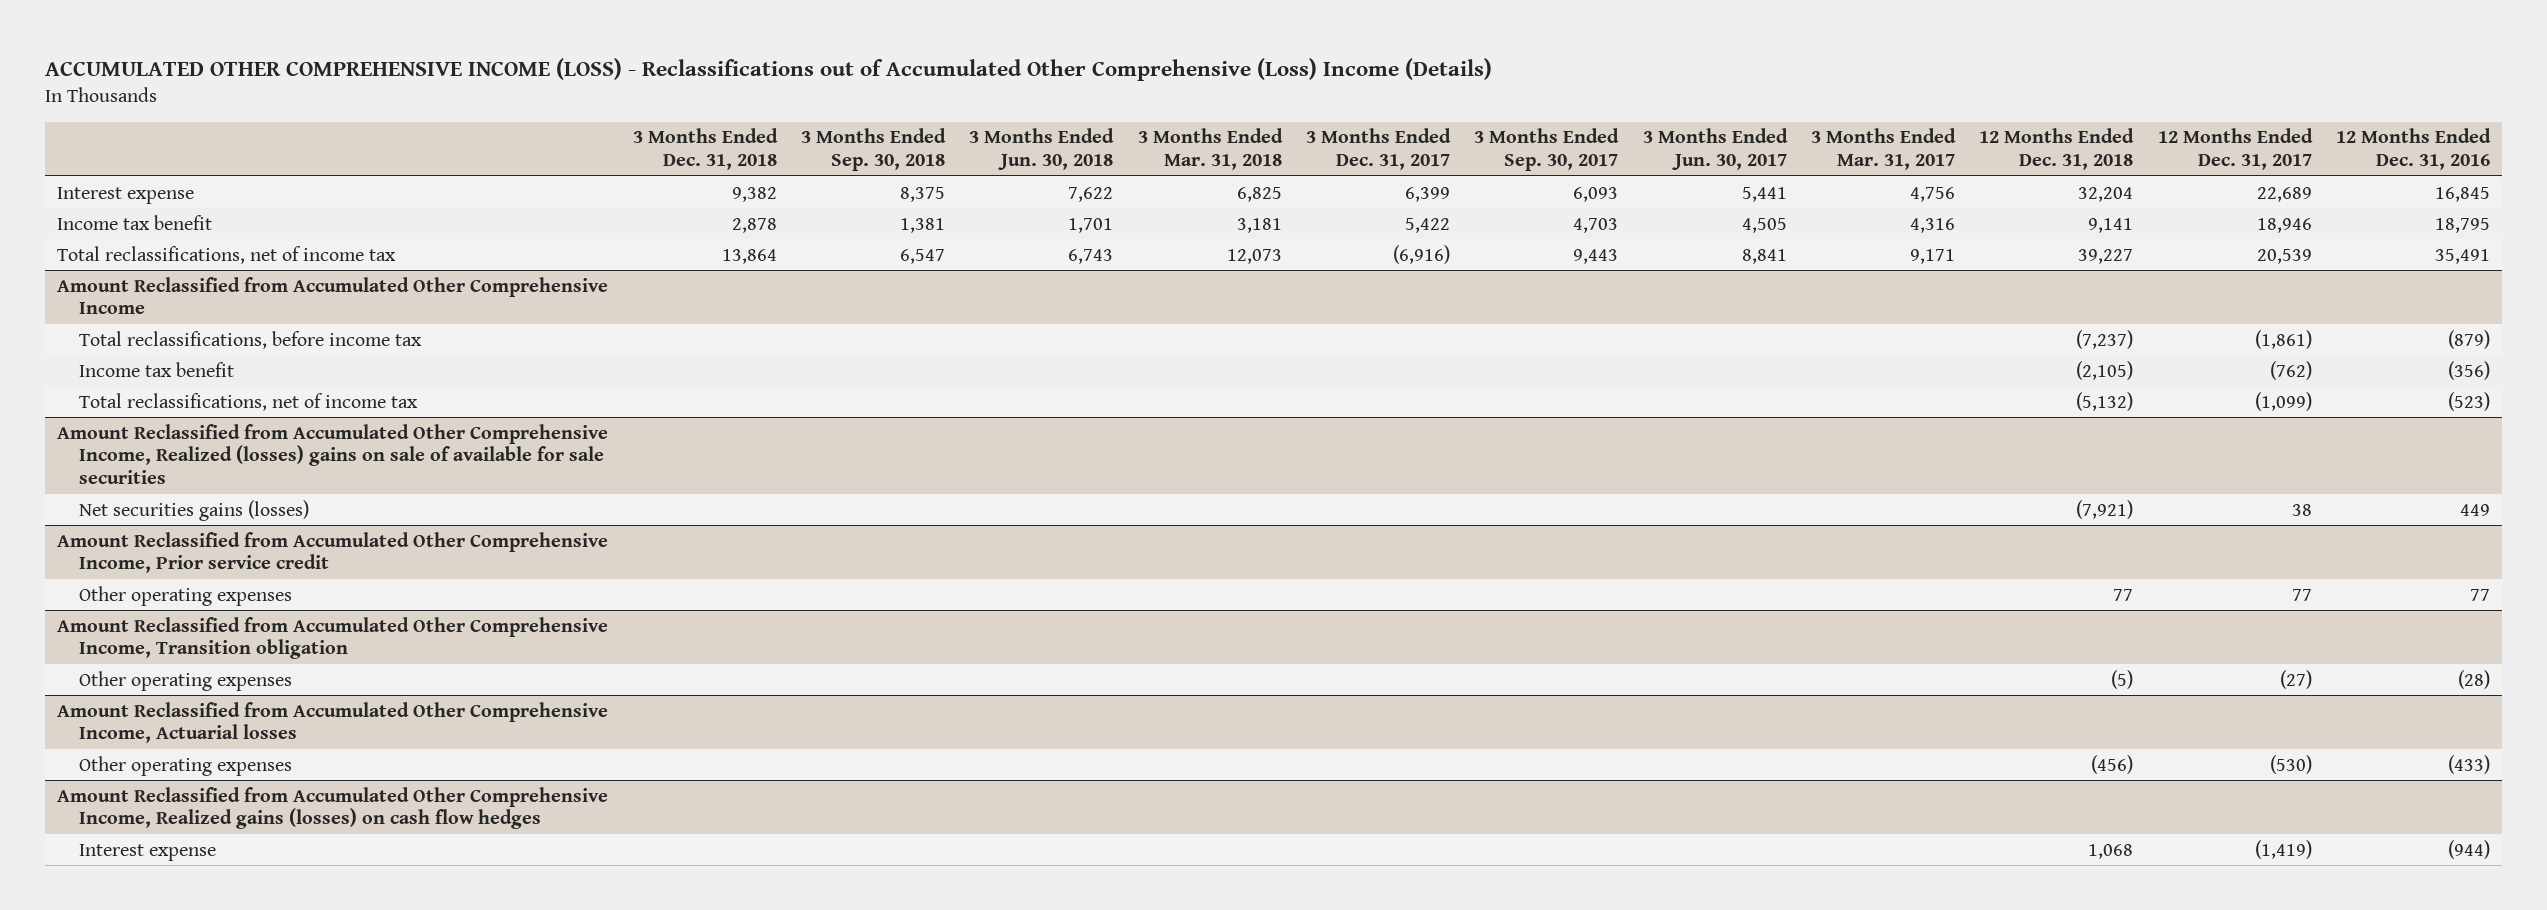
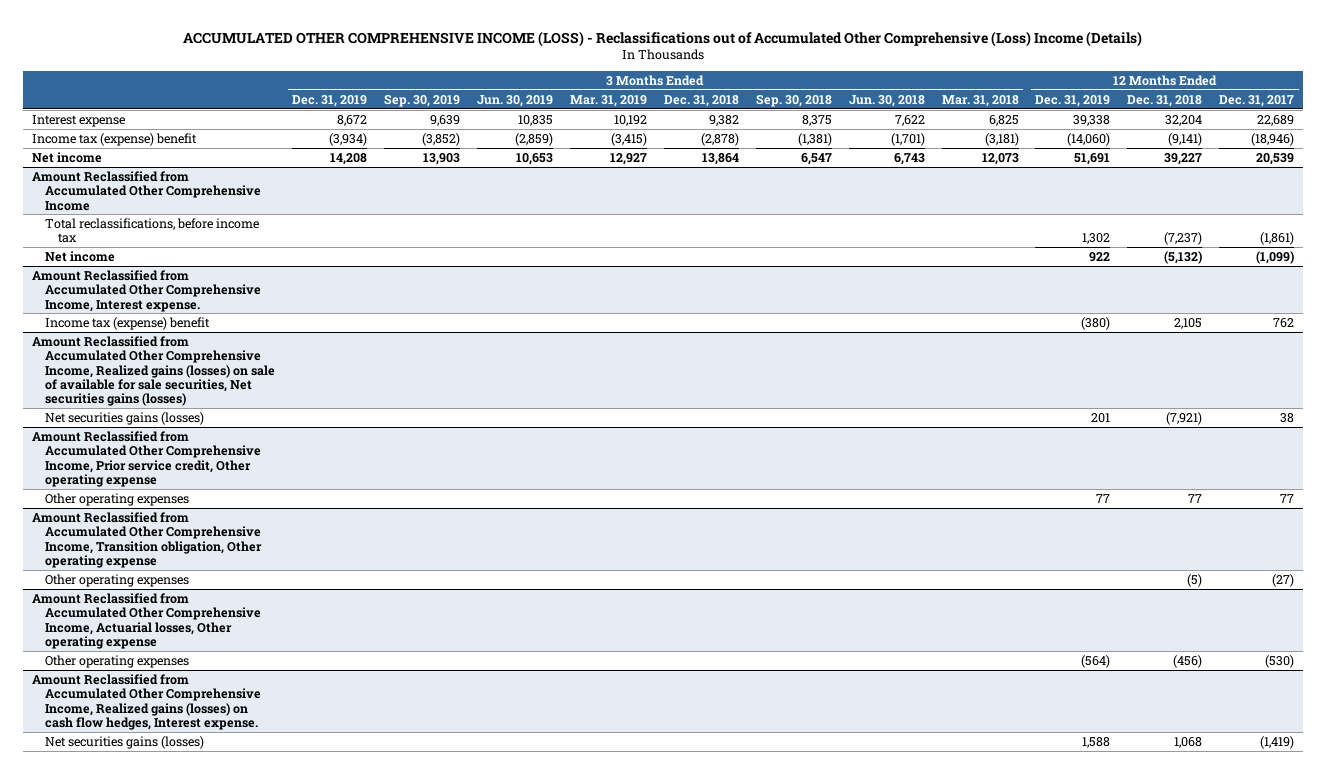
- | 3 Months Ended Dec. 31, 2018 | 3 Months Ended Sep. 30, 2018 | 3 Months Ended Jun. 30, 2018 | 3 Months Ended Mar. 31, 2018 | 3 Months Ended Dec. 31, 2017 | 3 Months Ended Sep. 30, 2017 | 3 Months Ended Jun. 30, 2017 | 3 Months Ended Mar. 31, 2017 | 12 Months Ended Dec. 31, 2018 | 12 Months Ended Dec. 31, 2017 | 12 Months Ended Dec. 31, 2016
+ | 3 Months Ended Dec. 31, 2019 | 3 Months Ended Sep. 30, 2019 | 3 Months Ended Jun. 30, 2019 | 3 Months Ended Mar. 31, 2019 | 3 Months Ended Dec. 31, 2018 | 3 Months Ended Sep. 30, 2018 | 3 Months Ended Jun. 30, 2018 | 3 Months Ended Mar. 31, 2018 | 12 Months Ended Dec. 31, 2019 | 12 Months Ended Dec. 31, 2018 | 12 Months Ended Dec. 31, 2017
- Income tax benefit | 2,878 | 1,381 | 1,701 | 3,181 | 5,422 | 4,703 | 4,505 | 4,316 | 9,141 | 18,946 | 18,795
- Total reclassifications, net of income tax | 13,864 | 6,547 | 6,743 | 12,073 | (6,916) | 9,443 | 8,841 | 9,171 | 39,227 | 20,539 | 35,491
+ Income tax (expense) benefit | (3,934) | (3,852) | (2,859) | (3,415) | (2,878) | (1,381) | (1,701) | (3,181) | (14,060) | (9,141) | (18,946)
+ Net income | 14,208 | 13,903 | 10,653 | 12,927 | 13,864 | 6,547 | 6,743 | 12,073 | 51,691 | 39,227 | 20,539
@ Amount Reclassified from Accumulated Other Comprehensive Income
- Income tax benefit | | | | | | | | | (2,105) | (762) | (356)
- Total reclassifications, net of income tax | | | | | | | | | (5,132) | (1,099) | (523)
- Amount Reclassified from Accumulated Other Comprehensive Income, Realized (losses) gains on sale of available for sale securities
@ Amount Reclassified from Accumulated Other Comprehensive Income
+ Net income | | | | | | | | | 922 | (5,132) | (1,099)
+ Amount Reclassified from Accumulated Other Comprehensive Income, Interest expense.
+ Income tax (expense) benefit | | | | | | | | | (380) | 2,105 | 762
+ Amount Reclassified from Accumulated Other Comprehensive Income, Realized gains (losses) on sale of available for sale securities, Net securities gains (losses)
- Amount Reclassified from Accumulated Other Comprehensive Income, Prior service credit
+ Amount Reclassified from Accumulated Other Comprehensive Income, Prior service credit, Other operating expense
- Amount Reclassified from Accumulated Other Comprehensive Income, Transition obligation
+ Amount Reclassified from Accumulated Other Comprehensive Income, Transition obligation, Other operating expense
- Amount Reclassified from Accumulated Other Comprehensive Income, Actuarial losses
+ Amount Reclassified from Accumulated Other Comprehensive Income, Actuarial losses, Other operating expense
- Amount Reclassified from Accumulated Other Comprehensive Income, Realized gains (losses) on cash flow hedges
- Interest expense | | | | | | | | | 1,068 | (1,419) | (944)
+ Amount Reclassified from Accumulated Other Comprehensive Income, Realized gains (losses) on cash flow hedges, Interest expense.
+ Net securities gains (losses) | | | | | | | | | 1,588 | 1,068 | (1,419)

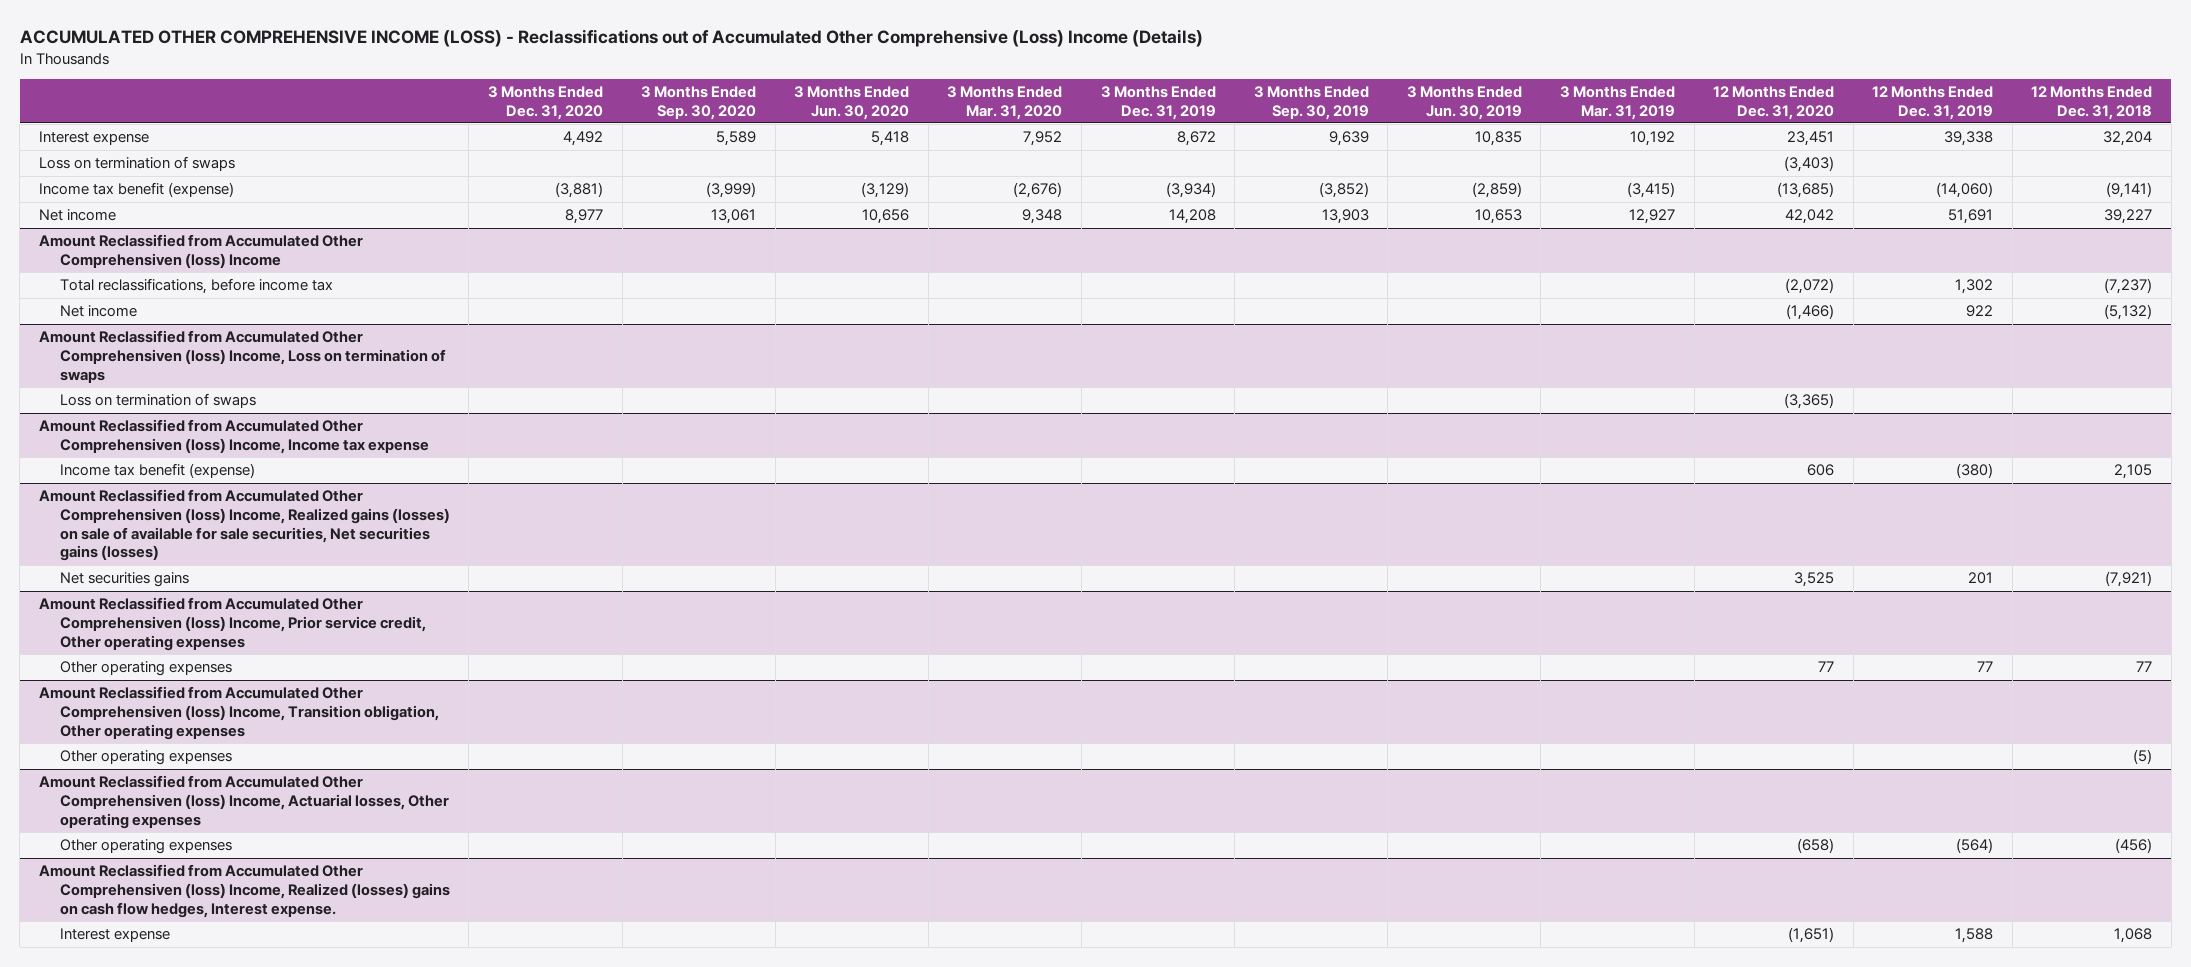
- | 3 Months Ended Dec. 31, 2019 | 3 Months Ended Sep. 30, 2019 | 3 Months Ended Jun. 30, 2019 | 3 Months Ended Mar. 31, 2019 | 3 Months Ended Dec. 31, 2018 | 3 Months Ended Sep. 30, 2018 | 3 Months Ended Jun. 30, 2018 | 3 Months Ended Mar. 31, 2018 | 12 Months Ended Dec. 31, 2019 | 12 Months Ended Dec. 31, 2018 | 12 Months Ended Dec. 31, 2017
+ | 3 Months Ended Dec. 31, 2020 | 3 Months Ended Sep. 30, 2020 | 3 Months Ended Jun. 30, 2020 | 3 Months Ended Mar. 31, 2020 | 3 Months Ended Dec. 31, 2019 | 3 Months Ended Sep. 30, 2019 | 3 Months Ended Jun. 30, 2019 | 3 Months Ended Mar. 31, 2019 | 12 Months Ended Dec. 31, 2020 | 12 Months Ended Dec. 31, 2019 | 12 Months Ended Dec. 31, 2018
- Income tax (expense) benefit | (3,934) | (3,852) | (2,859) | (3,415) | (2,878) | (1,381) | (1,701) | (3,181) | (14,060) | (9,141) | (18,946)
+ Loss on termination of swaps | | | | | | | | | (3,403) | |
+ Income tax benefit (expense) | (3,881) | (3,999) | (3,129) | (2,676) | (3,934) | (3,852) | (2,859) | (3,415) | (13,685) | (14,060) | (9,141)
- Amount Reclassified from Accumulated Other Comprehensive Income
+ Amount Reclassified from Accumulated Other Comprehensiven (loss) Income
- Amount Reclassified from Accumulated Other Comprehensive Income, Interest expense.
- Income tax (expense) benefit | | | | | | | | | (380) | 2,105 | 762
- Amount Reclassified from Accumulated Other Comprehensive Income, Realized gains (losses) on sale of available for sale securities, Net securities gains (losses)
- Net securities gains (losses) | | | | | | | | | 201 | (7,921) | 38
- Amount Reclassified from Accumulated Other Comprehensive Income, Prior service credit, Other operating expense
+ Amount Reclassified from Accumulated Other Comprehensiven (loss) Income, Loss on termination of swaps
+ Loss on termination of swaps | | | | | | | | | (3,365) | |
+ Amount Reclassified from Accumulated Other Comprehensiven (loss) Income, Income tax expense
+ Income tax benefit (expense) | | | | | | | | | 606 | (380) | 2,105
+ Amount Reclassified from Accumulated Other Comprehensiven (loss) Income, Realized gains (losses) on sale of available for sale securities, Net securities gains (losses)
+ Net securities gains | | | | | | | | | 3,525 | 201 | (7,921)
+ Amount Reclassified from Accumulated Other Comprehensiven (loss) Income, Prior service credit, Other operating expenses
- Amount Reclassified from Accumulated Other Comprehensive Income, Transition obligation, Other operating expense
+ Amount Reclassified from Accumulated Other Comprehensiven (loss) Income, Transition obligation, Other operating expenses
- Amount Reclassified from Accumulated Other Comprehensive Income, Actuarial losses, Other operating expense
+ Amount Reclassified from Accumulated Other Comprehensiven (loss) Income, Actuarial losses, Other operating expenses
- Amount Reclassified from Accumulated Other Comprehensive Income, Realized gains (losses) on cash flow hedges, Interest expense.
- Net securities gains (losses) | | | | | | | | | 1,588 | 1,068 | (1,419)
+ Amount Reclassified from Accumulated Other Comprehensiven (loss) Income, Realized (losses) gains on cash flow hedges, Interest expense.
+ Interest expense | | | | | | | | | (1,651) | 1,588 | 1,068

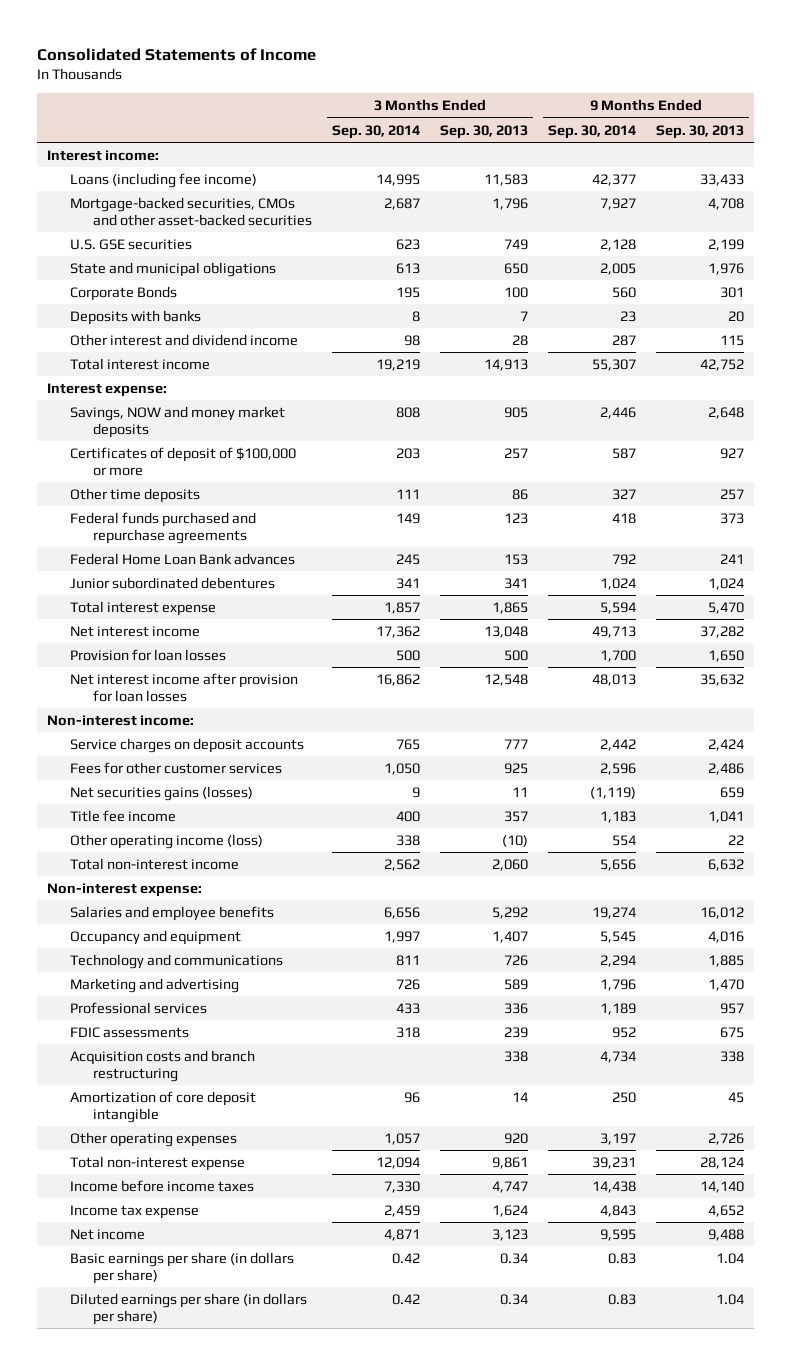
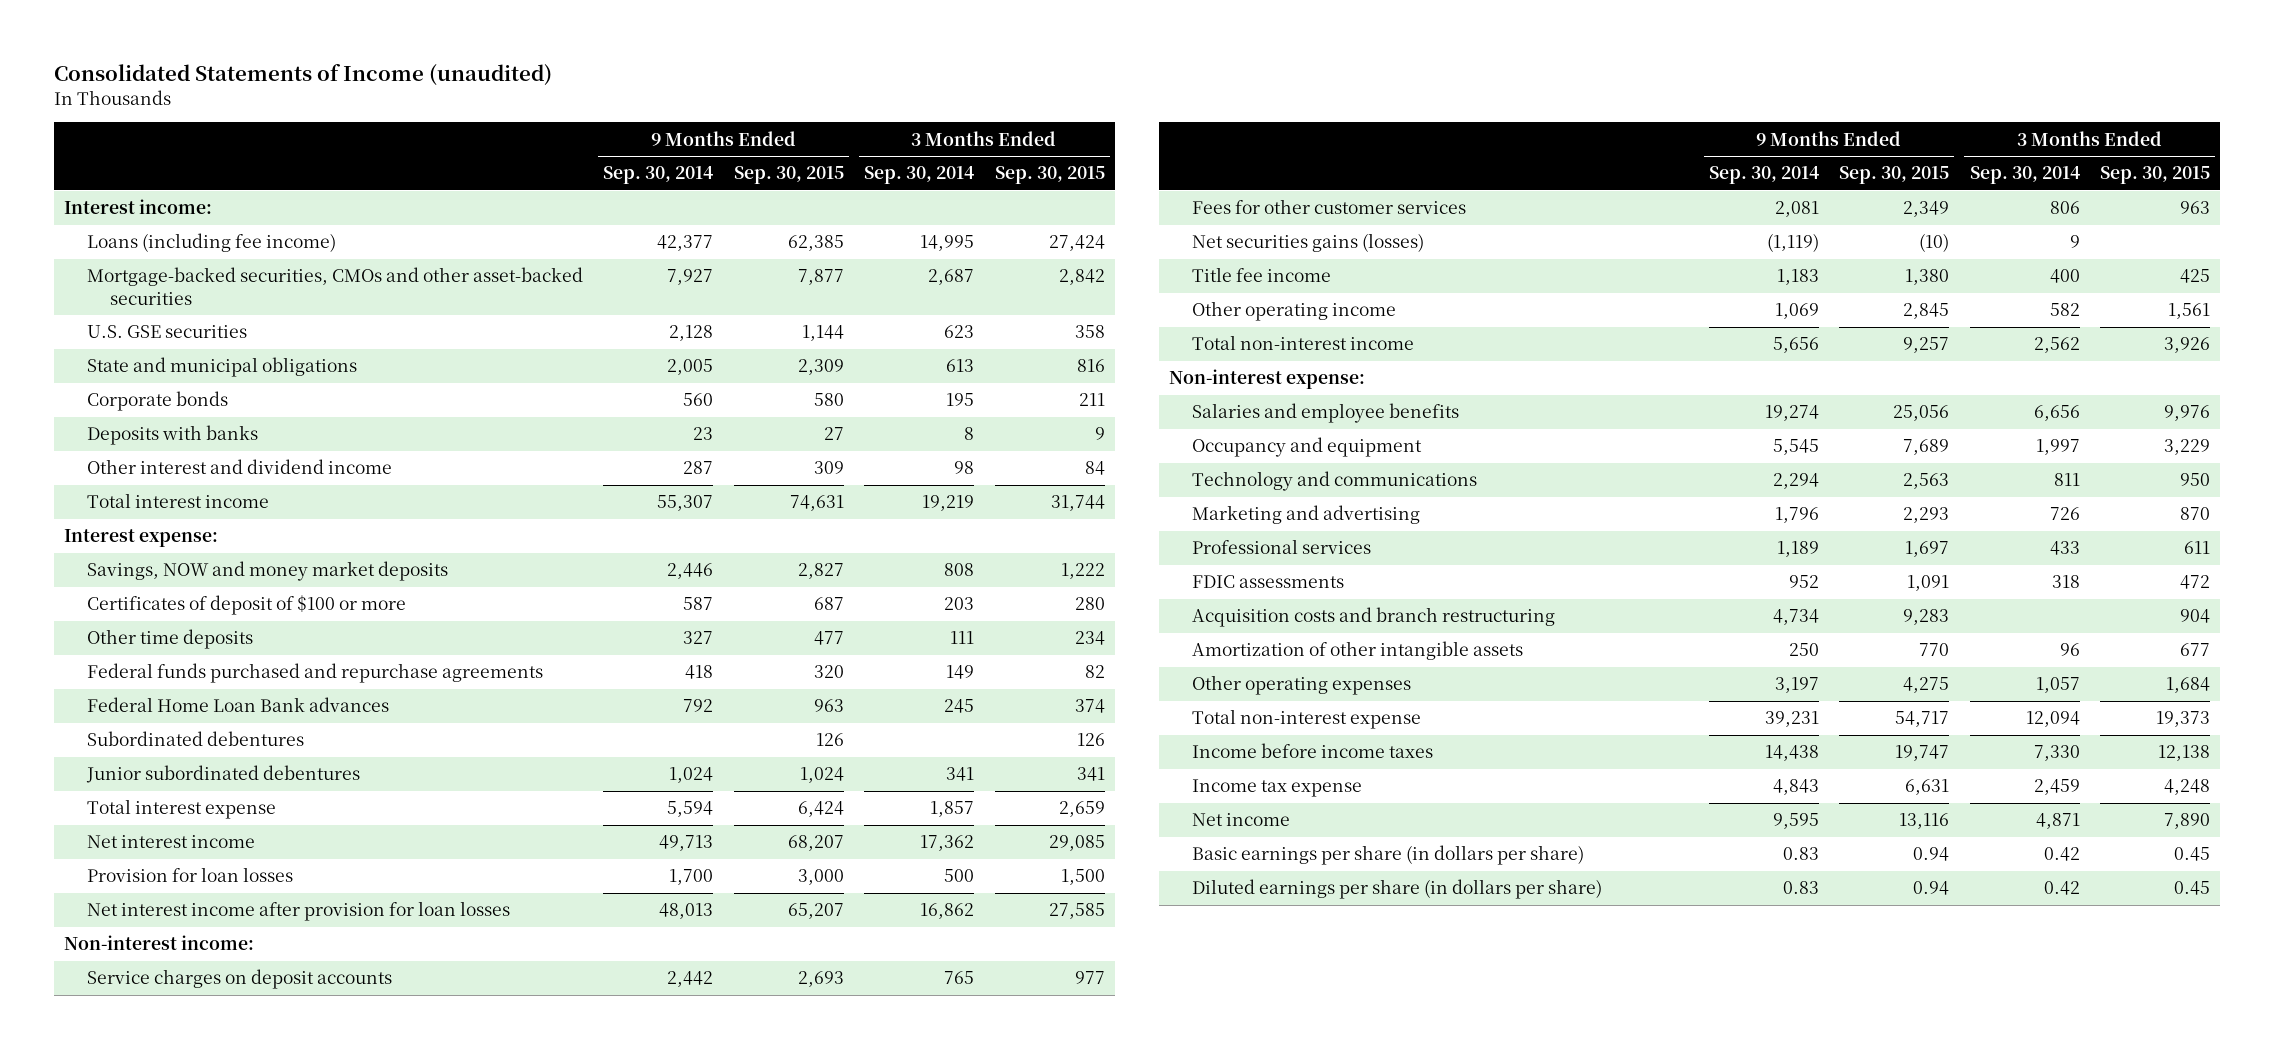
- Consolidated Statements of Income
+ Consolidated Statements of Income (unaudited)
- | 3 Months Ended Sep. 30, 2014 | 3 Months Ended Sep. 30, 2013 | 9 Months Ended Sep. 30, 2014 | 9 Months Ended Sep. 30, 2013
+ | 9 Months Ended Sep. 30, 2014 | 9 Months Ended Sep. 30, 2015 | 3 Months Ended Sep. 30, 2014 | 3 Months Ended Sep. 30, 2015
- Corporate Bonds | 195 | 100 | 560 | 301
+ Corporate bonds | 560 | 580 | 195 | 211
- Certificates of deposit of $100,000 or more | 203 | 257 | 587 | 927
+ Certificates of deposit of $100 or more | 587 | 687 | 203 | 280
+ Subordinated debentures | | 126 | | 126
- Fees for other customer services | 1,050 | 925 | 2,596 | 2,486
+ Fees for other customer services | 2,081 | 2,349 | 806 | 963
- Other operating income (loss) | 338 | (10) | 554 | 22
+ Other operating income | 1,069 | 2,845 | 582 | 1,561
- Amortization of core deposit intangible | 96 | 14 | 250 | 45
+ Amortization of other intangible assets | 250 | 770 | 96 | 677

